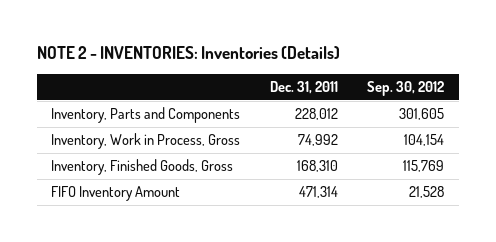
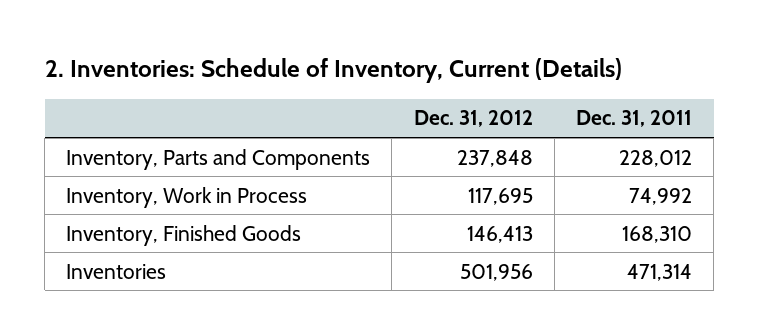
- NOTE 2 - INVENTORIES: Inventories (Details)
+ 2. Inventories: Schedule of Inventory, Current (Details)
- | Dec. 31, 2011 | Sep. 30, 2012
+ | Dec. 31, 2012 | Dec. 31, 2011
- Inventory, Work in Process, Gross | 74,992 | 104,154
- Inventory, Finished Goods, Gross | 168,310 | 115,769
- FIFO Inventory Amount | 471,314 | 21,528
+ Inventory, Work in Process | 117,695 | 74,992
+ Inventory, Finished Goods | 146,413 | 168,310
+ Inventories | 501,956 | 471,314

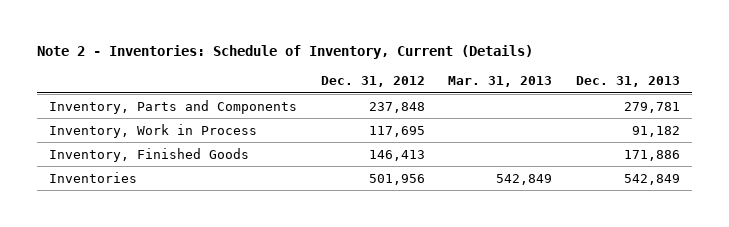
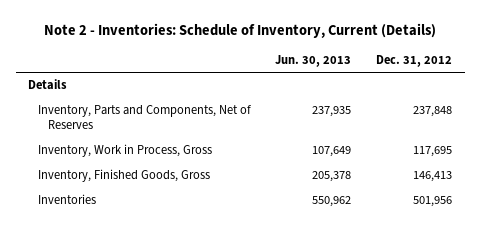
- | Dec. 31, 2012 | Mar. 31, 2013 | Dec. 31, 2013
+ | Jun. 30, 2013 | Dec. 31, 2012
- Inventory, Parts and Components | 237,848 | | 279,781
- Inventory, Work in Process | 117,695 | | 91,182
- Inventory, Finished Goods | 146,413 | | 171,886
+ Details
+ Inventory, Parts and Components, Net of Reserves | 237,935 | 237,848
+ Inventory, Work in Process, Gross | 107,649 | 117,695
+ Inventory, Finished Goods, Gross | 205,378 | 146,413

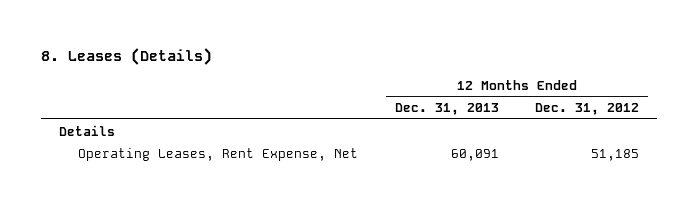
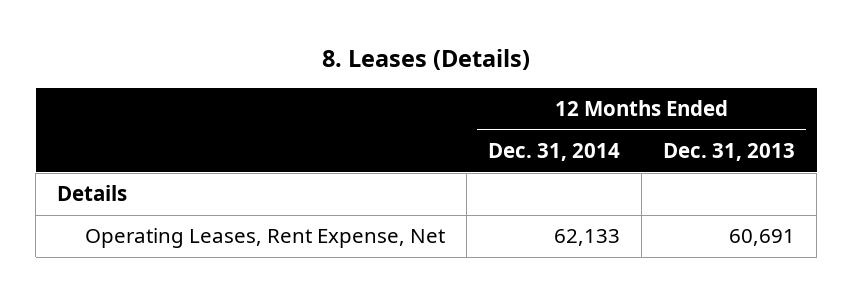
- | 12 Months Ended Dec. 31, 2013 | 12 Months Ended Dec. 31, 2012
+ | 12 Months Ended Dec. 31, 2014 | 12 Months Ended Dec. 31, 2013
- Operating Leases, Rent Expense, Net | 60,091 | 51,185
+ Operating Leases, Rent Expense, Net | 62,133 | 60,691

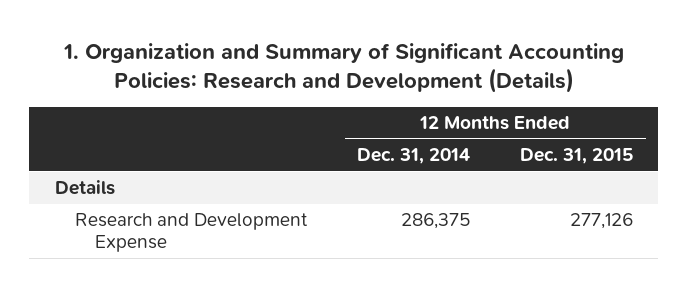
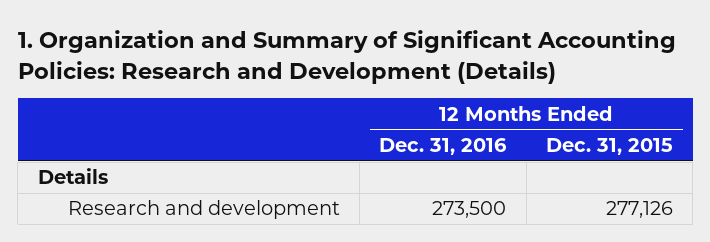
- | 12 Months Ended Dec. 31, 2014 | 12 Months Ended Dec. 31, 2015
+ | 12 Months Ended Dec. 31, 2016 | 12 Months Ended Dec. 31, 2015
- Research and Development Expense | 286,375 | 277,126
+ Research and development | 273,500 | 277,126

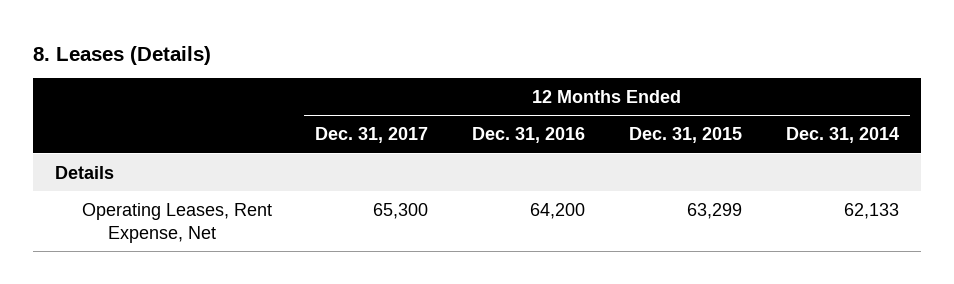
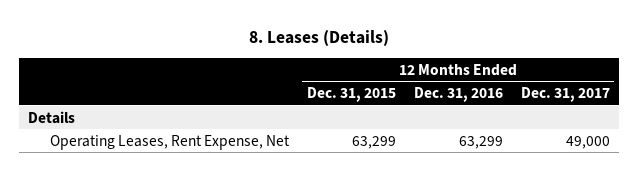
- | 12 Months Ended Dec. 31, 2017 | 12 Months Ended Dec. 31, 2016 | 12 Months Ended Dec. 31, 2015 | 12 Months Ended Dec. 31, 2014
+ | 12 Months Ended Dec. 31, 2015 | 12 Months Ended Dec. 31, 2016 | 12 Months Ended Dec. 31, 2017
- Operating Leases, Rent Expense, Net | 65,300 | 64,200 | 63,299 | 62,133
+ Operating Leases, Rent Expense, Net | 63,299 | 63,299 | 49,000

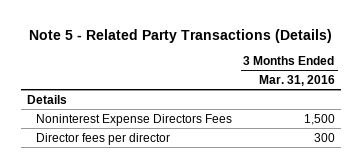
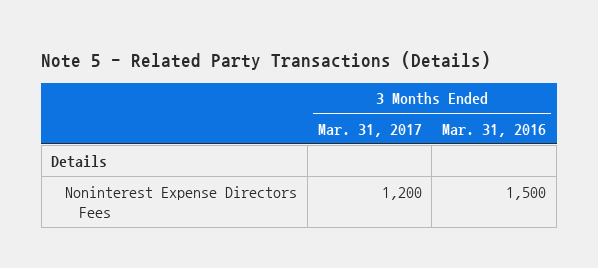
- | 3 Months Ended Mar. 31, 2016
+ | 3 Months Ended Mar. 31, 2017 | 3 Months Ended Mar. 31, 2016
- Director fees per director | 300

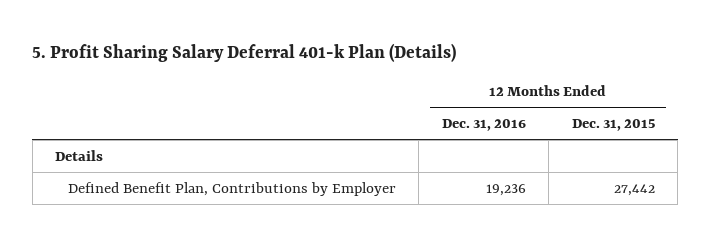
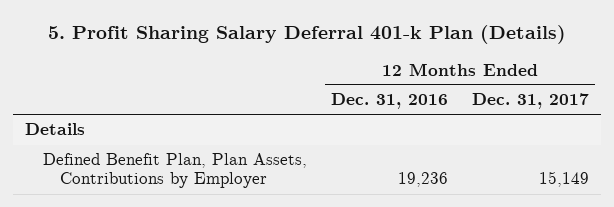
- | 12 Months Ended Dec. 31, 2016 | 12 Months Ended Dec. 31, 2015
+ | 12 Months Ended Dec. 31, 2016 | 12 Months Ended Dec. 31, 2017
- Defined Benefit Plan, Contributions by Employer | 19,236 | 27,442
+ Defined Benefit Plan, Plan Assets, Contributions by Employer | 19,236 | 15,149

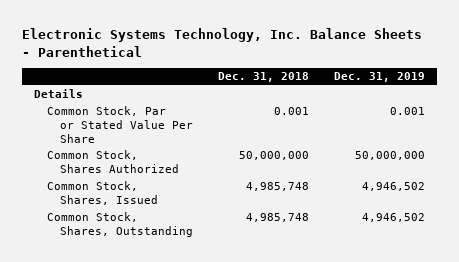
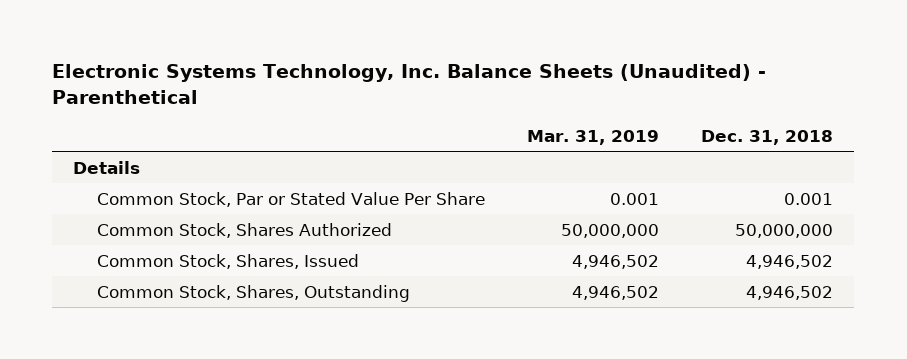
- Electronic Systems Technology, Inc. Balance Sheets - Parenthetical
+ Electronic Systems Technology, Inc. Balance Sheets (Unaudited) - Parenthetical
- | Dec. 31, 2018 | Dec. 31, 2019
+ | Mar. 31, 2019 | Dec. 31, 2018
- Common Stock, Shares, Issued | 4,985,748 | 4,946,502
- Common Stock, Shares, Outstanding | 4,985,748 | 4,946,502
+ Common Stock, Shares, Issued | 4,946,502 | 4,946,502
+ Common Stock, Shares, Outstanding | 4,946,502 | 4,946,502

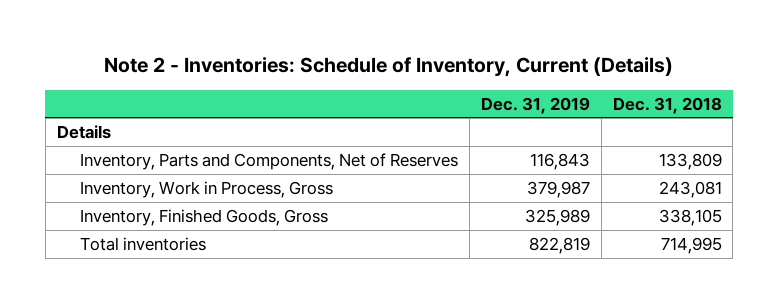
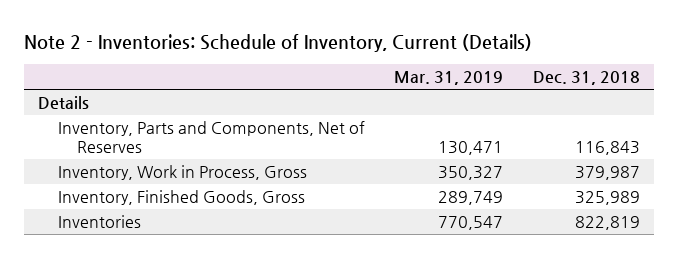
- | Dec. 31, 2019 | Dec. 31, 2018
+ | Mar. 31, 2019 | Dec. 31, 2018
- Inventory, Parts and Components, Net of Reserves | 116,843 | 133,809
- Inventory, Work in Process, Gross | 379,987 | 243,081
- Inventory, Finished Goods, Gross | 325,989 | 338,105
- Total inventories | 822,819 | 714,995
+ Inventory, Parts and Components, Net of Reserves | 130,471 | 116,843
+ Inventory, Work in Process, Gross | 350,327 | 379,987
+ Inventory, Finished Goods, Gross | 289,749 | 325,989
+ Inventories | 770,547 | 822,819

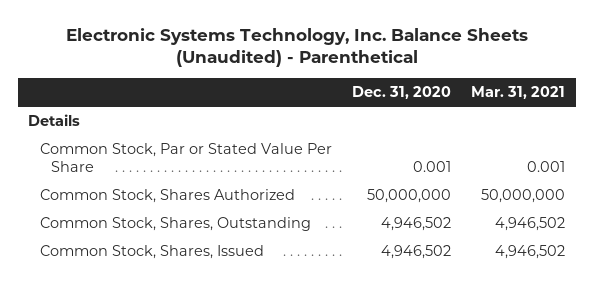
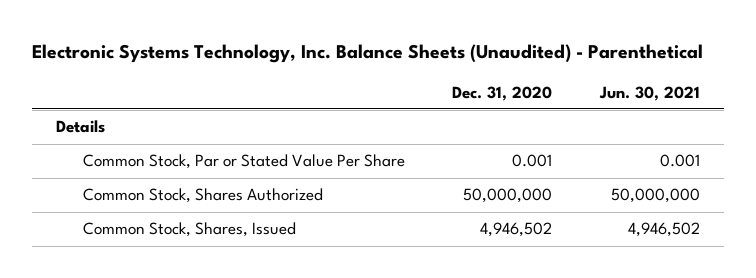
- | Dec. 31, 2020 | Mar. 31, 2021
+ | Dec. 31, 2020 | Jun. 30, 2021
- Common Stock, Shares, Outstanding | 4,946,502 | 4,946,502

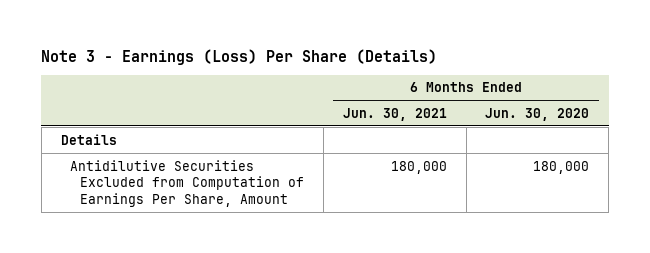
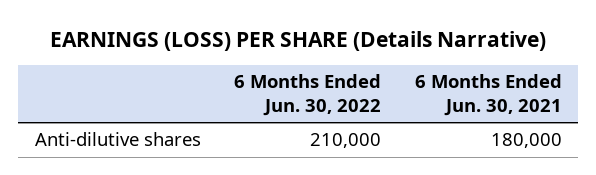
- Note 3 - Earnings (Loss) Per Share (Details)
+ EARNINGS (LOSS) PER SHARE (Details Narrative)
- | 6 Months Ended Jun. 30, 2021 | 6 Months Ended Jun. 30, 2020
+ | 6 Months Ended Jun. 30, 2022 | 6 Months Ended Jun. 30, 2021
- Details
- Antidilutive Securities Excluded from Computation of Earnings Per Share, Amount | 180,000 | 180,000
+ Anti-dilutive shares | 210,000 | 180,000

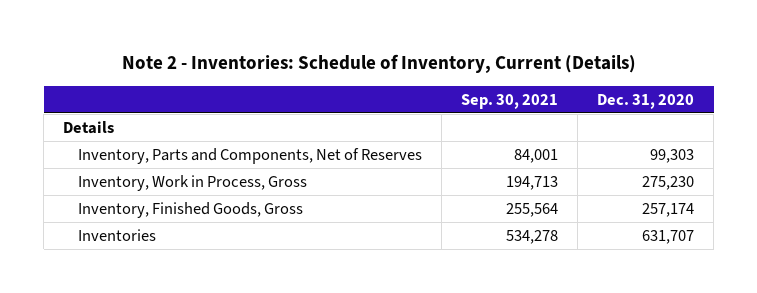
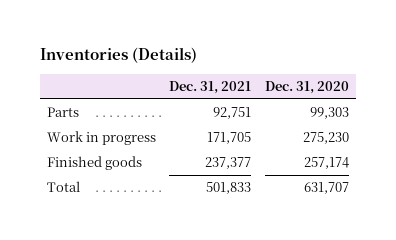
- Note 2 - Inventories: Schedule of Inventory, Current (Details)
+ Inventories (Details)
- | Sep. 30, 2021 | Dec. 31, 2020
+ | Dec. 31, 2021 | Dec. 31, 2020
- Details
- Inventory, Parts and Components, Net of Reserves | 84,001 | 99,303
- Inventory, Work in Process, Gross | 194,713 | 275,230
- Inventory, Finished Goods, Gross | 255,564 | 257,174
- Inventories | 534,278 | 631,707
+ Parts | 92,751 | 99,303
+ Work in progress | 171,705 | 275,230
+ Finished goods | 237,377 | 257,174
+ Total | 501,833 | 631,707

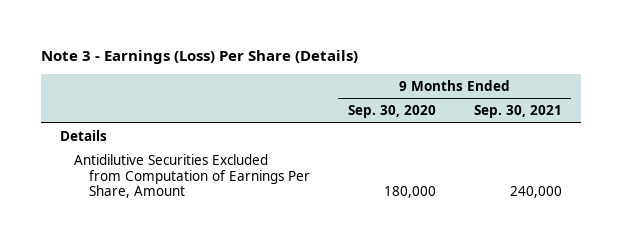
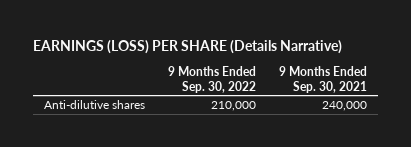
- Note 3 - Earnings (Loss) Per Share (Details)
+ EARNINGS (LOSS) PER SHARE (Details Narrative)
- | 9 Months Ended Sep. 30, 2020 | 9 Months Ended Sep. 30, 2021
+ | 9 Months Ended Sep. 30, 2022 | 9 Months Ended Sep. 30, 2021
- Details
- Antidilutive Securities Excluded from Computation of Earnings Per Share, Amount | 180,000 | 240,000
+ Anti-dilutive shares | 210,000 | 240,000

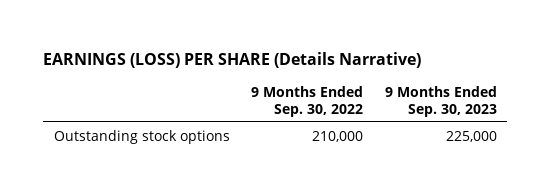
- | 9 Months Ended Sep. 30, 2022 | 9 Months Ended Sep. 30, 2021
+ | 9 Months Ended Sep. 30, 2022 | 9 Months Ended Sep. 30, 2023
- Anti-dilutive shares | 210,000 | 240,000
+ Outstanding stock options | 210,000 | 225,000

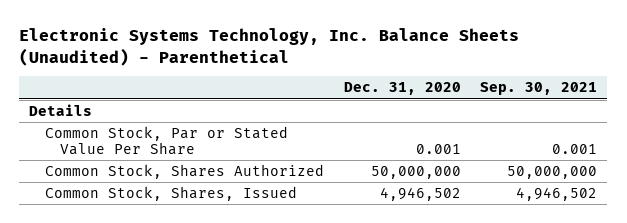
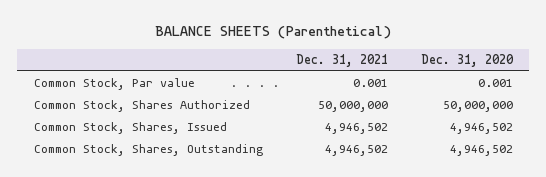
- Electronic Systems Technology, Inc. Balance Sheets (Unaudited) - Parenthetical
+ BALANCE SHEETS (Parenthetical)
- | Dec. 31, 2020 | Sep. 30, 2021
+ | Dec. 31, 2021 | Dec. 31, 2020
- Details
- Common Stock, Par or Stated Value Per Share | 0.001 | 0.001
+ Common Stock, Par value | 0.001 | 0.001
+ Common Stock, Shares, Outstanding | 4,946,502 | 4,946,502

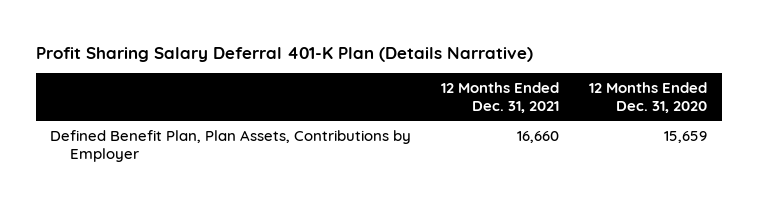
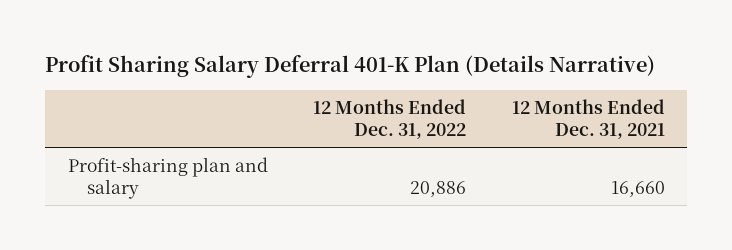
- | 12 Months Ended Dec. 31, 2021 | 12 Months Ended Dec. 31, 2020
+ | 12 Months Ended Dec. 31, 2022 | 12 Months Ended Dec. 31, 2021
- Defined Benefit Plan, Plan Assets, Contributions by Employer | 16,660 | 15,659
+ Profit-sharing plan and salary | 20,886 | 16,660

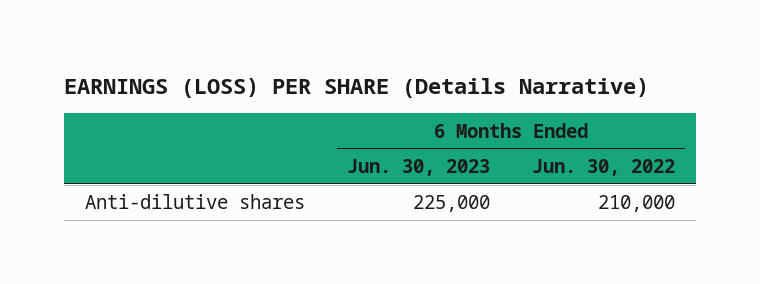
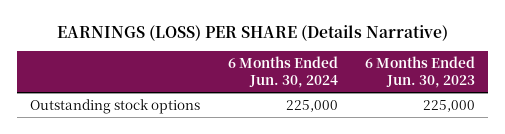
- | 6 Months Ended Jun. 30, 2023 | 6 Months Ended Jun. 30, 2022
+ | 6 Months Ended Jun. 30, 2024 | 6 Months Ended Jun. 30, 2023
- Anti-dilutive shares | 225,000 | 210,000
+ Outstanding stock options | 225,000 | 225,000

